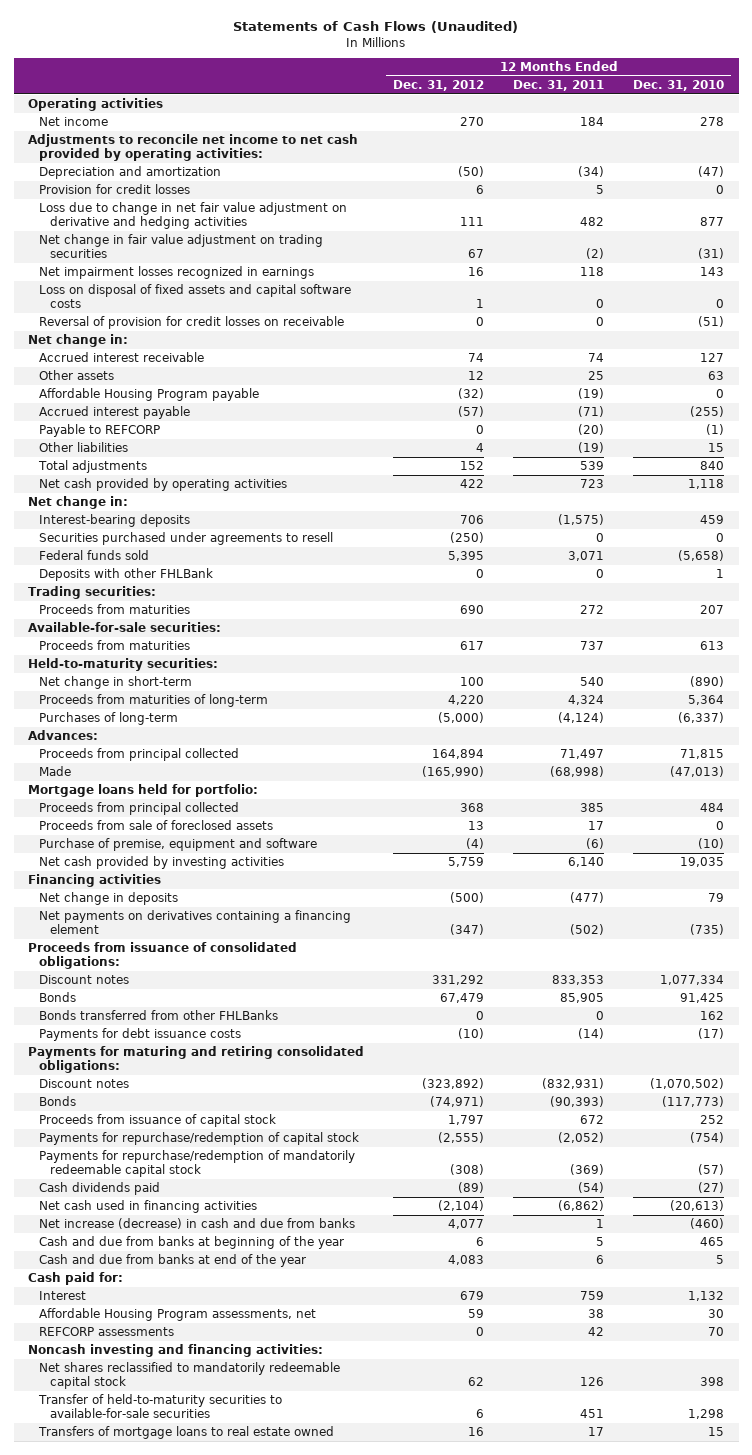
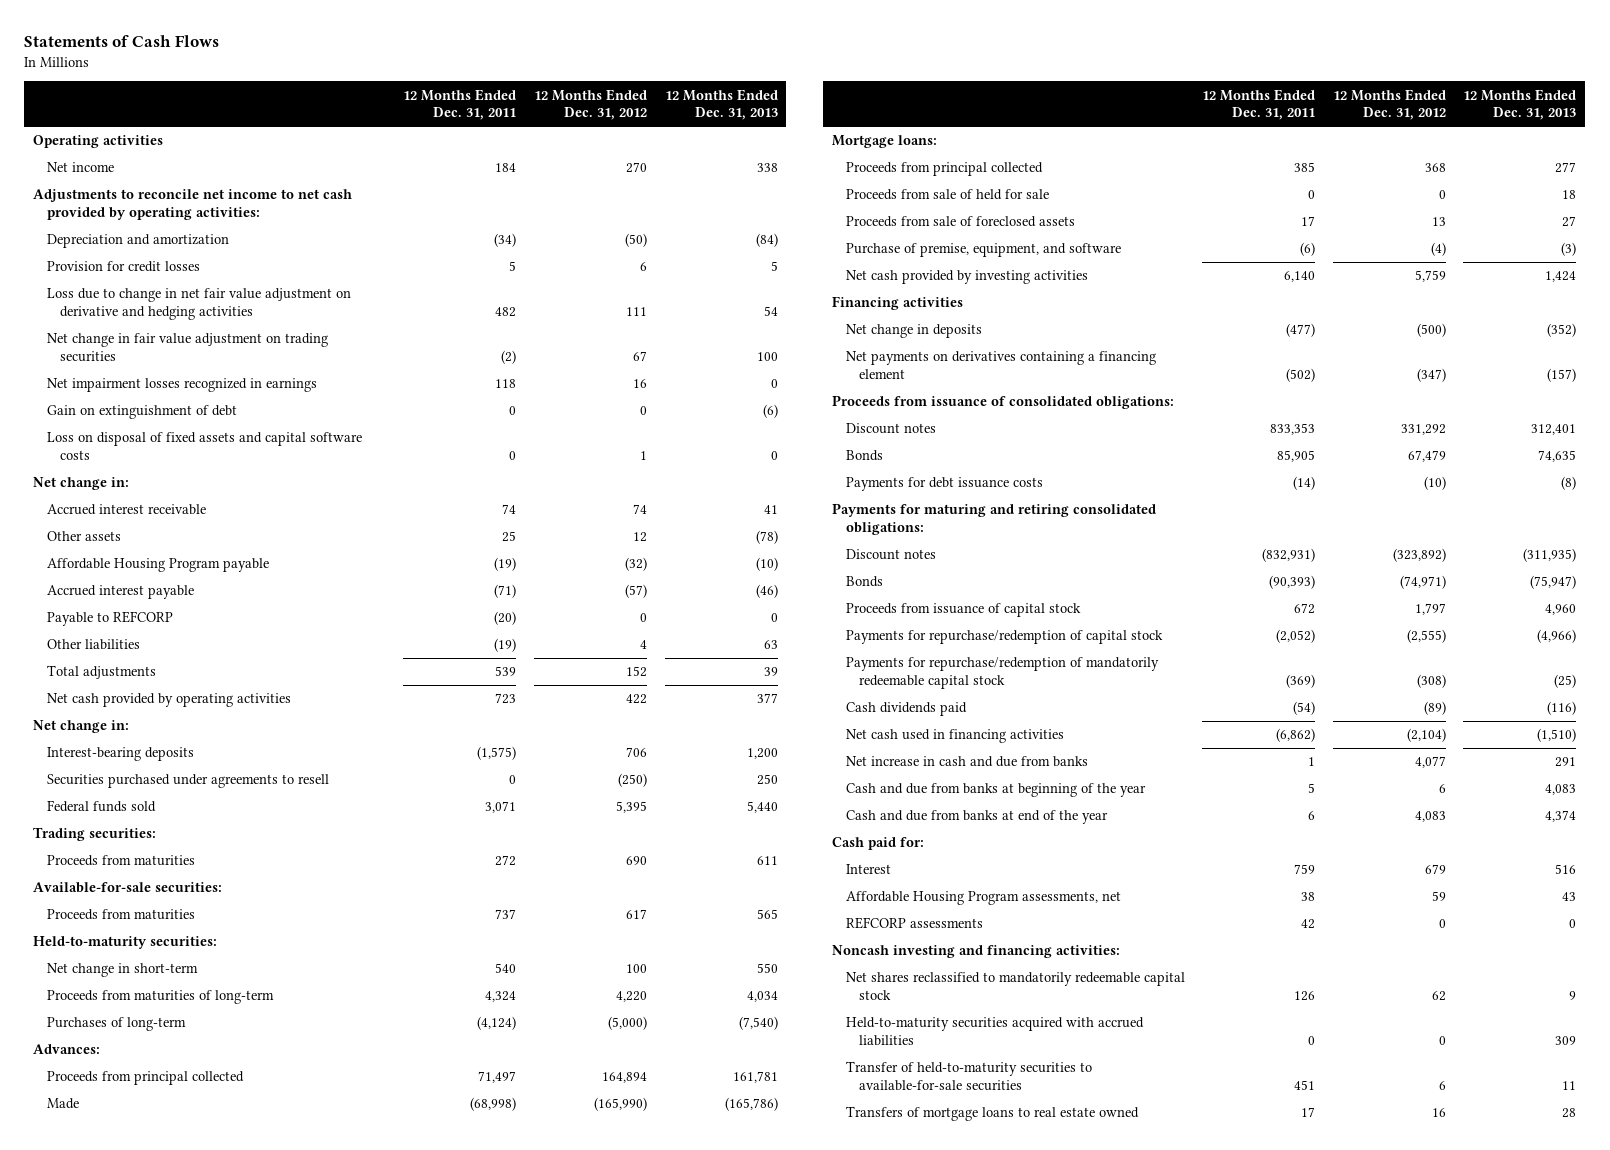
- Statements of Cash Flows (Unaudited)
+ Statements of Cash Flows
- | 12 Months Ended Dec. 31, 2012 | 12 Months Ended Dec. 31, 2011 | 12 Months Ended Dec. 31, 2010
+ | 12 Months Ended Dec. 31, 2011 | 12 Months Ended Dec. 31, 2012 | 12 Months Ended Dec. 31, 2013
+ Gain on extinguishment of debt | 0 | 0 | (6)
- Reversal of provision for credit losses on receivable | 0 | 0 | (51)
- Deposits with other FHLBank | 0 | 0 | 1
- Mortgage loans held for portfolio:
+ Mortgage loans:
+ Proceeds from sale of held for sale | 0 | 0 | 18
- Purchase of premise, equipment and software | (4) | (6) | (10)
+ Purchase of premise, equipment, and software | (6) | (4) | (3)
- Bonds transferred from other FHLBanks | 0 | 0 | 162
- Net increase (decrease) in cash and due from banks | 4,077 | 1 | (460)
+ Net increase in cash and due from banks | 1 | 4,077 | 291
+ Held-to-maturity securities acquired with accrued liabilities | 0 | 0 | 309

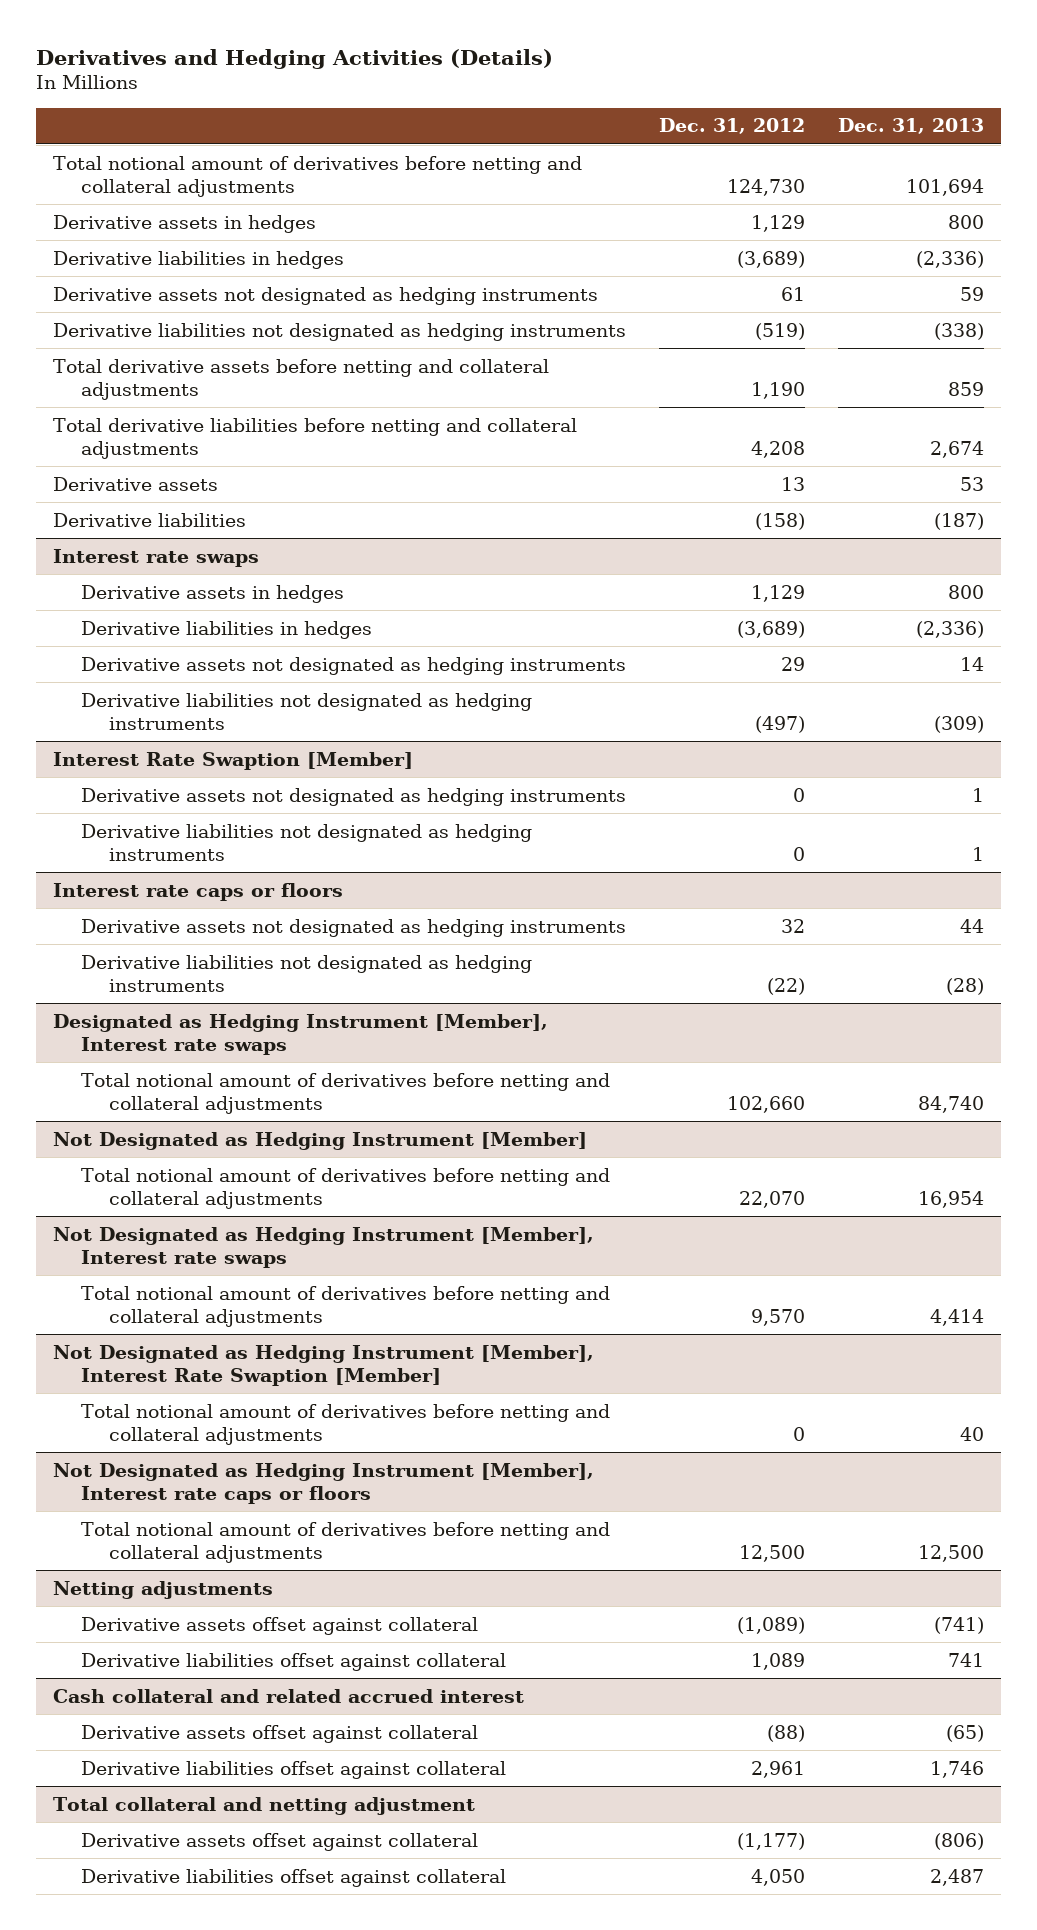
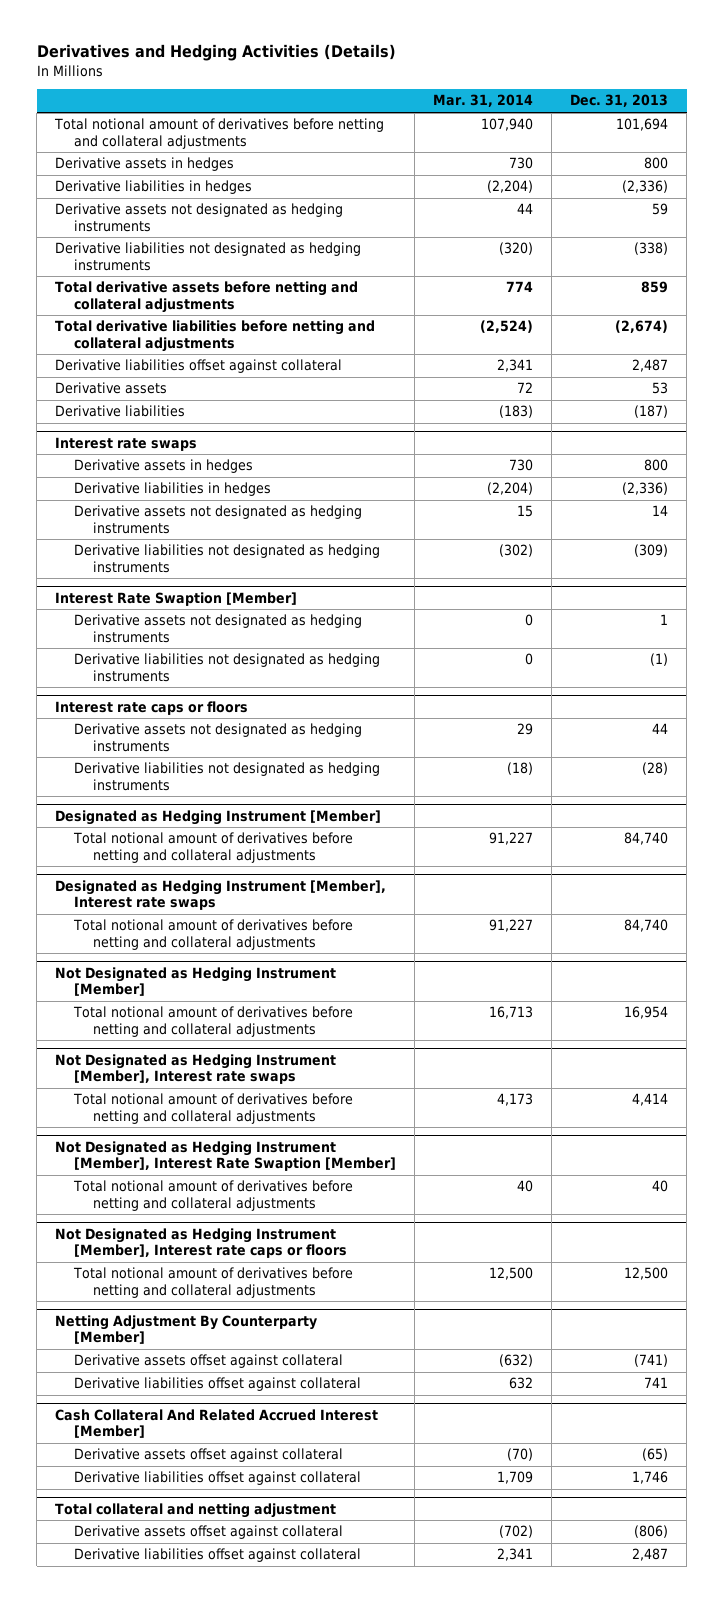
- | Dec. 31, 2012 | Dec. 31, 2013
+ | Mar. 31, 2014 | Dec. 31, 2013
- Total derivative liabilities before netting and collateral adjustments | 4,208 | 2,674
+ Total derivative liabilities before netting and collateral adjustments | (2,524) | (2,674)
+ Derivative liabilities offset against collateral | 2,341 | 2,487
@ Interest Rate Swaption [Member]
- Derivative liabilities not designated as hedging instruments | 0 | 1
+ Derivative liabilities not designated as hedging instruments | 0 | (1)
+ Designated as Hedging Instrument [Member]
+ Total notional amount of derivatives before netting and collateral adjustments | 91,227 | 84,740
- Netting adjustments
+ Netting Adjustment By Counterparty [Member]
- Cash collateral and related accrued interest
+ Cash Collateral And Related Accrued Interest [Member]

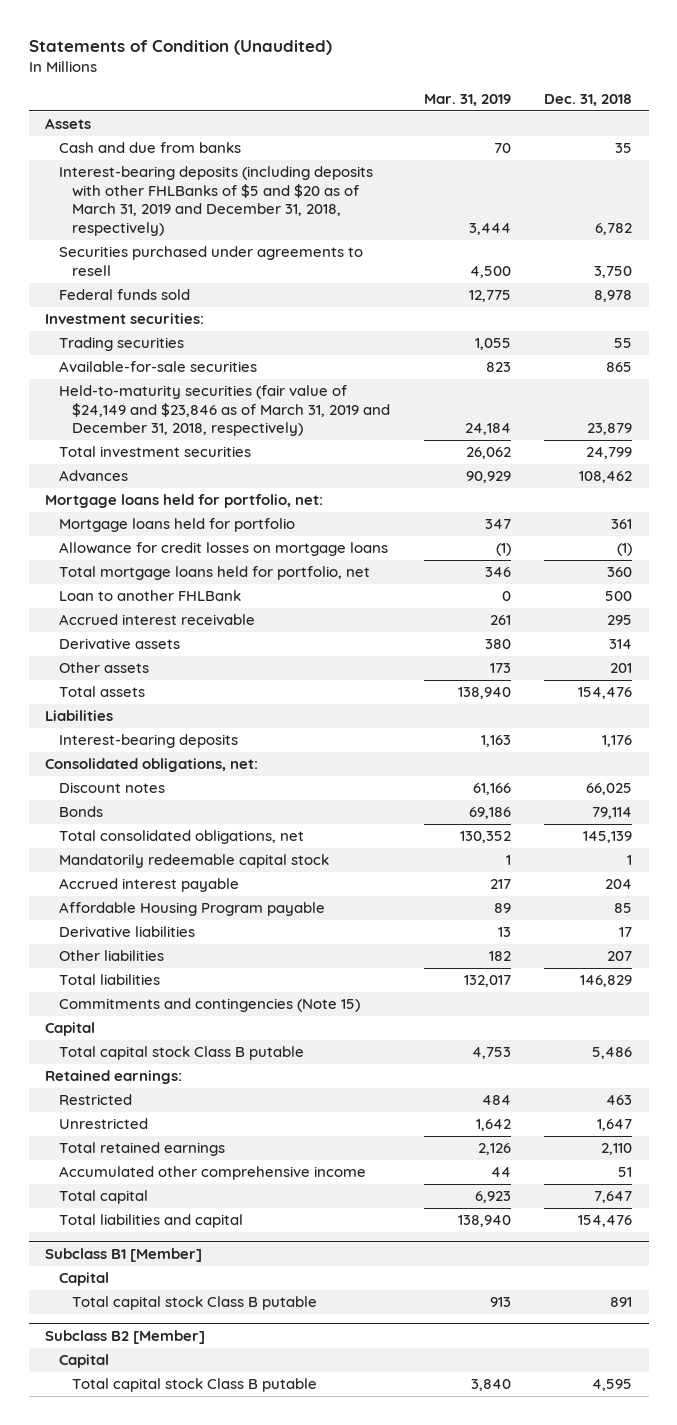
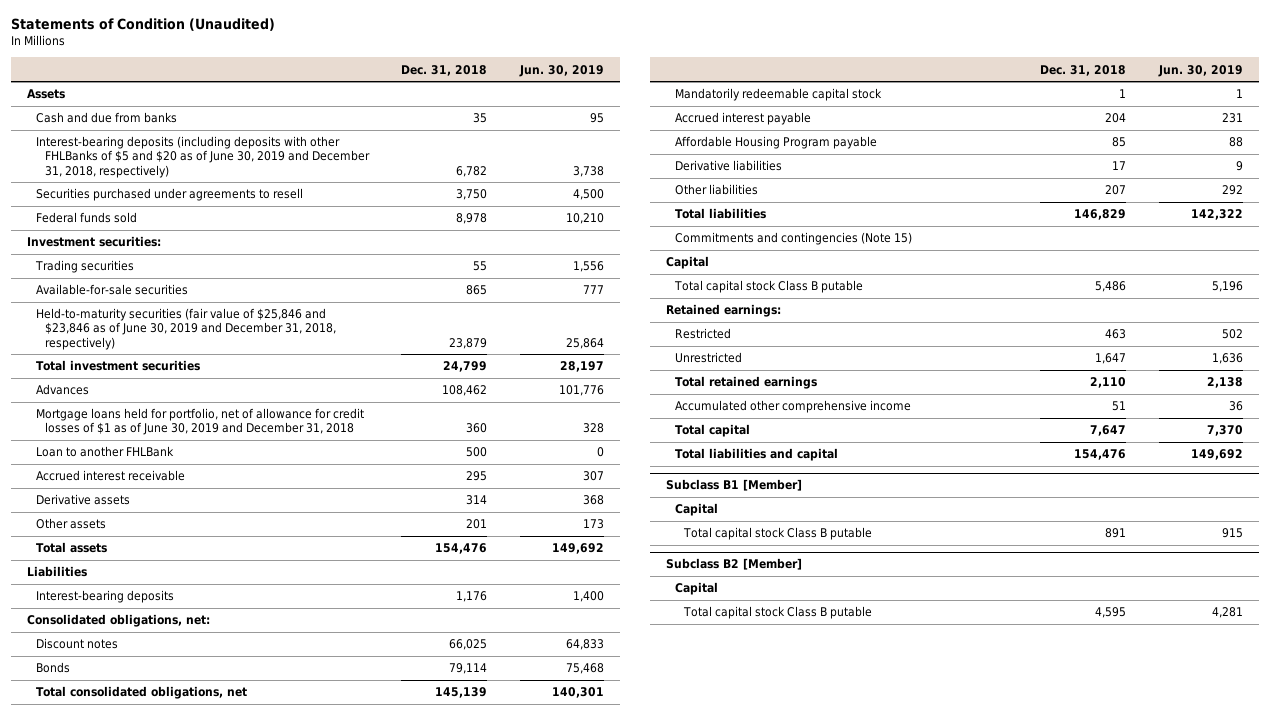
- | Mar. 31, 2019 | Dec. 31, 2018
+ | Dec. 31, 2018 | Jun. 30, 2019
- Interest-bearing deposits (including deposits with other FHLBanks of $5 and $20 as of March 31, 2019 and December 31, 2018, respectively) | 3,444 | 6,782
+ Interest-bearing deposits (including deposits with other FHLBanks of $5 and $20 as of June 30, 2019 and December 31, 2018, respectively) | 6,782 | 3,738
- Held-to-maturity securities (fair value of $24,149 and $23,846 as of March 31, 2019 and December 31, 2018, respectively) | 24,184 | 23,879
+ Held-to-maturity securities (fair value of $25,846 and $23,846 as of June 30, 2019 and December 31, 2018, respectively) | 23,879 | 25,864
- Mortgage loans held for portfolio, net:
- Mortgage loans held for portfolio | 347 | 361
- Allowance for credit losses on mortgage loans | (1) | (1)
- Total mortgage loans held for portfolio, net | 346 | 360
+ Mortgage loans held for portfolio, net of allowance for credit losses of $1 as of June 30, 2019 and December 31, 2018 | 360 | 328

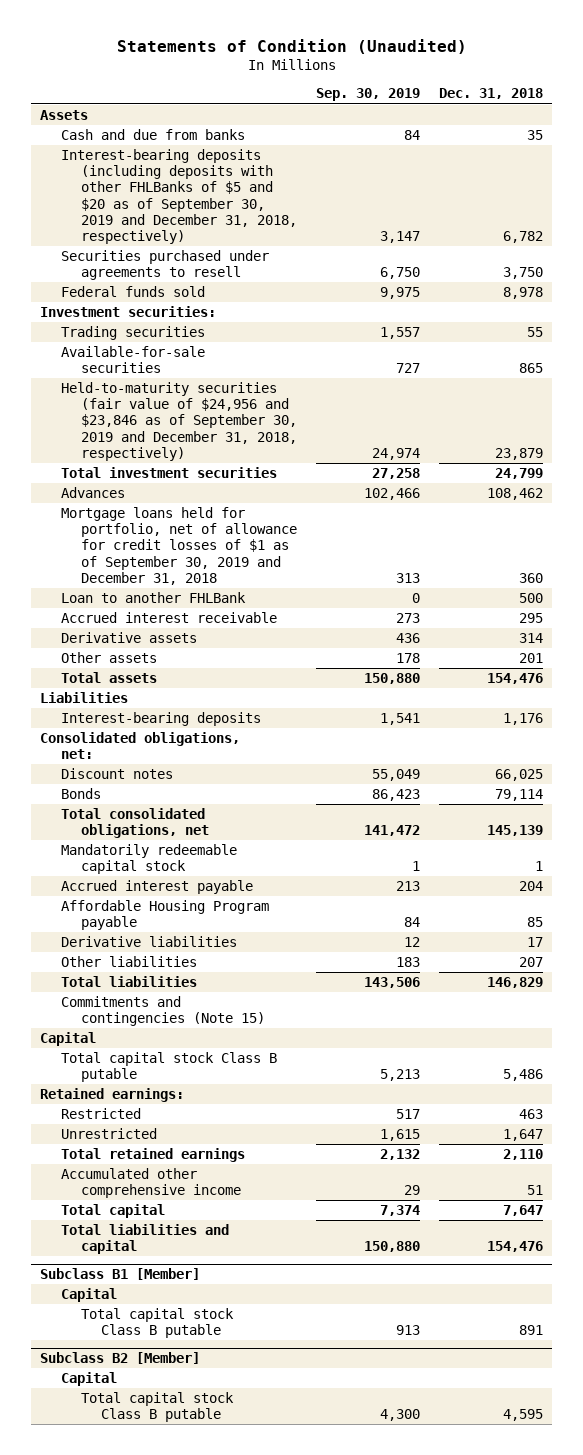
- | Dec. 31, 2018 | Jun. 30, 2019
+ | Sep. 30, 2019 | Dec. 31, 2018
- Interest-bearing deposits (including deposits with other FHLBanks of $5 and $20 as of June 30, 2019 and December 31, 2018, respectively) | 6,782 | 3,738
+ Interest-bearing deposits (including deposits with other FHLBanks of $5 and $20 as of September 30, 2019 and December 31, 2018, respectively) | 3,147 | 6,782
- Held-to-maturity securities (fair value of $25,846 and $23,846 as of June 30, 2019 and December 31, 2018, respectively) | 23,879 | 25,864
+ Held-to-maturity securities (fair value of $24,956 and $23,846 as of September 30, 2019 and December 31, 2018, respectively) | 24,974 | 23,879
- Mortgage loans held for portfolio, net of allowance for credit losses of $1 as of June 30, 2019 and December 31, 2018 | 360 | 328
+ Mortgage loans held for portfolio, net of allowance for credit losses of $1 as of September 30, 2019 and December 31, 2018 | 313 | 360

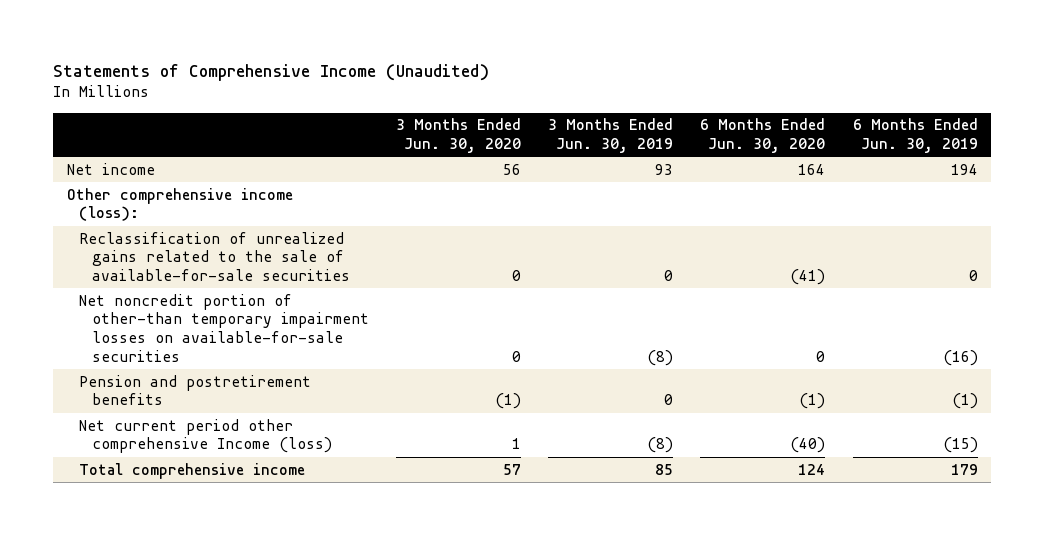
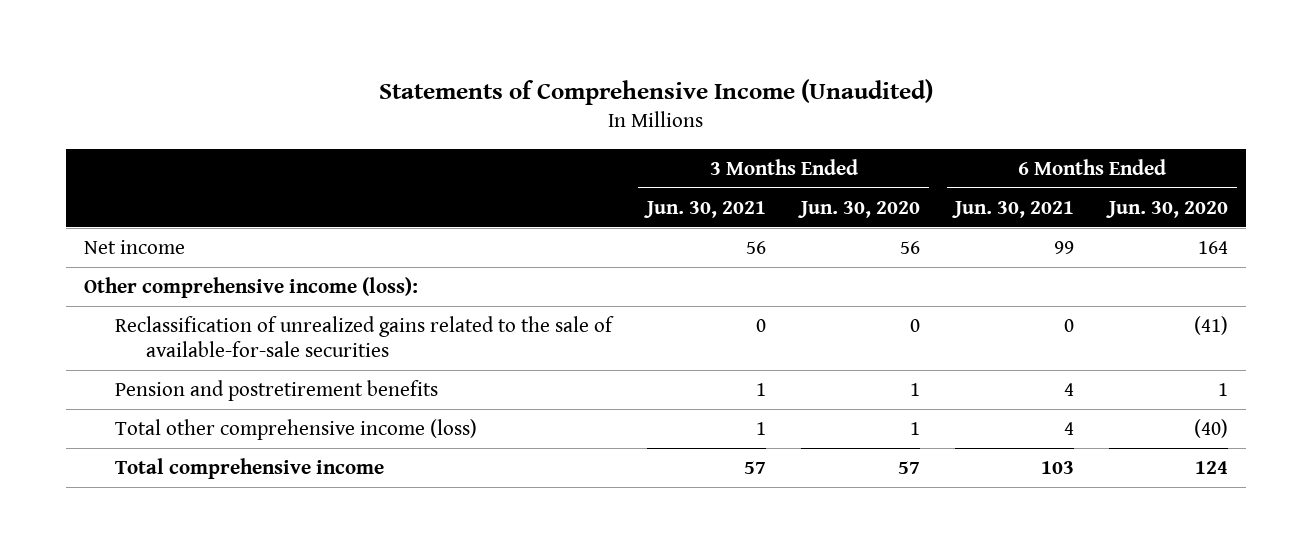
- | 3 Months Ended Jun. 30, 2020 | 3 Months Ended Jun. 30, 2019 | 6 Months Ended Jun. 30, 2020 | 6 Months Ended Jun. 30, 2019
+ | 3 Months Ended Jun. 30, 2021 | 3 Months Ended Jun. 30, 2020 | 6 Months Ended Jun. 30, 2021 | 6 Months Ended Jun. 30, 2020
- Net noncredit portion of other-than temporary impairment losses on available-for-sale securities | 0 | (8) | 0 | (16)
- Pension and postretirement benefits | (1) | 0 | (1) | (1)
- Net current period other comprehensive Income (loss) | 1 | (8) | (40) | (15)
+ Pension and postretirement benefits | 1 | 1 | 4 | 1
+ Total other comprehensive income (loss) | 1 | 1 | 4 | (40)

